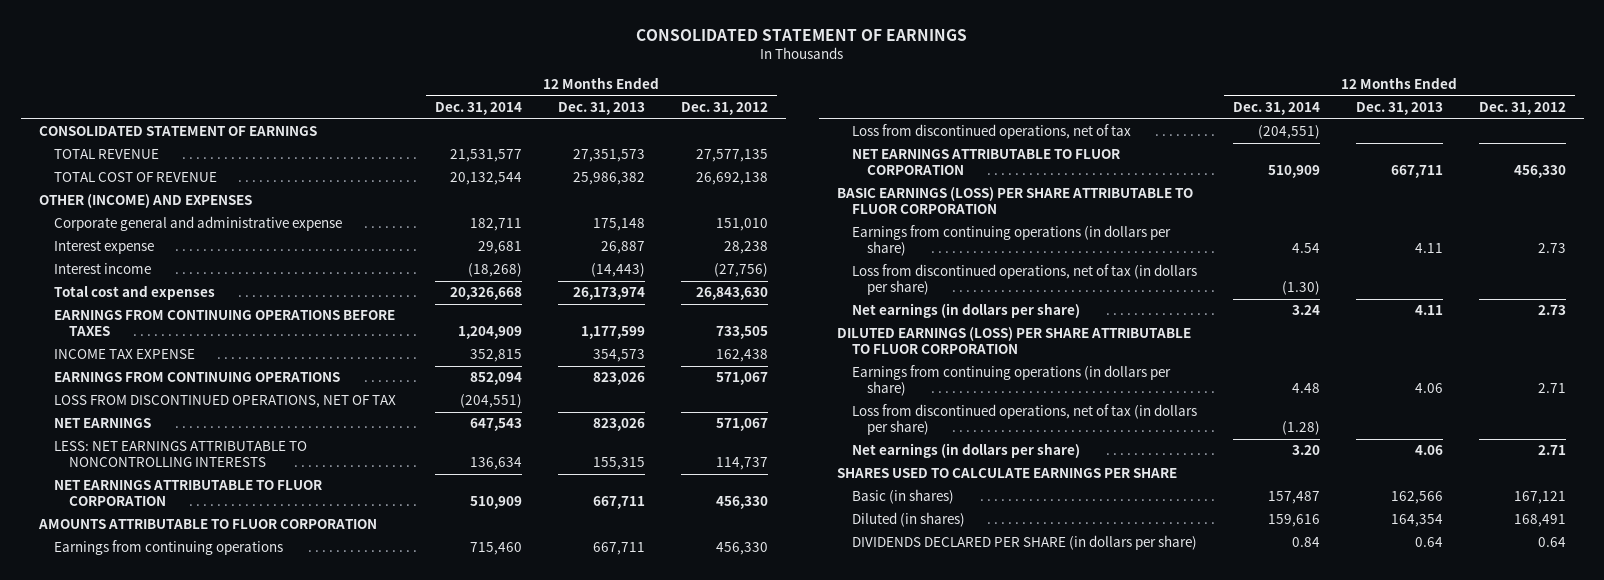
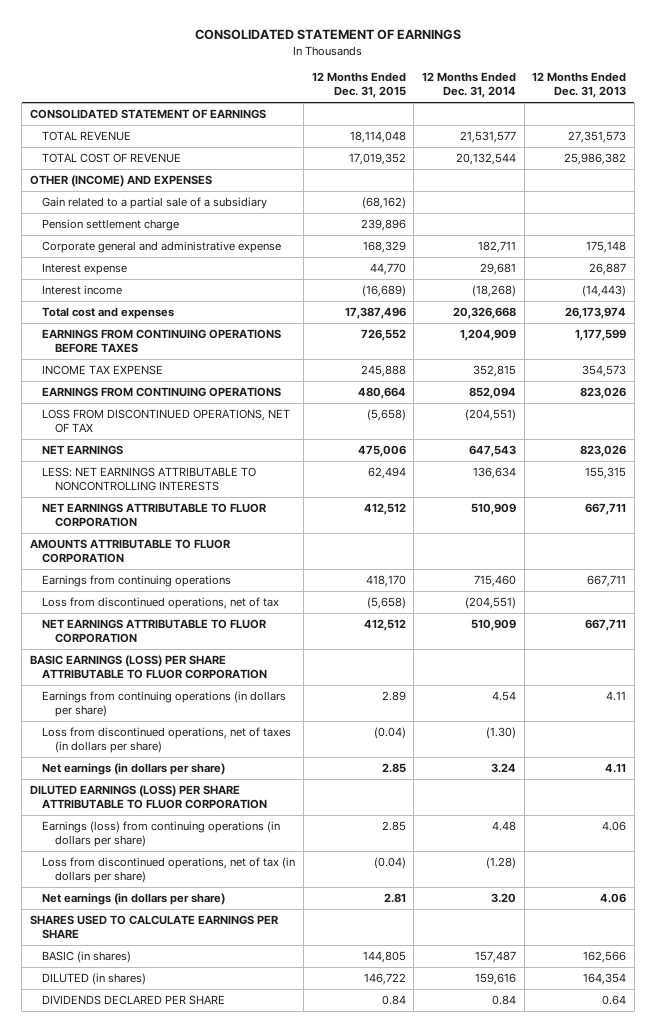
- | 12 Months Ended Dec. 31, 2014 | 12 Months Ended Dec. 31, 2013 | 12 Months Ended Dec. 31, 2012
+ | 12 Months Ended Dec. 31, 2015 | 12 Months Ended Dec. 31, 2014 | 12 Months Ended Dec. 31, 2013
+ Gain related to a partial sale of a subsidiary | (68,162) | |
+ Pension settlement charge | 239,896 | |
- Loss from discontinued operations, net of tax (in dollars per share) | (1.30) | |
+ Loss from discontinued operations, net of taxes (in dollars per share) | (0.04) | (1.30) |
- Earnings from continuing operations (in dollars per share) | 4.48 | 4.06 | 2.71
+ Earnings (loss) from continuing operations (in dollars per share) | 2.85 | 4.48 | 4.06
- Basic (in shares) | 157,487 | 162,566 | 167,121
- Diluted (in shares) | 159,616 | 164,354 | 168,491
- DIVIDENDS DECLARED PER SHARE (in dollars per share) | 0.84 | 0.64 | 0.64
+ BASIC (in shares) | 144,805 | 157,487 | 162,566
+ DILUTED (in shares) | 146,722 | 159,616 | 164,354
+ DIVIDENDS DECLARED PER SHARE | 0.84 | 0.84 | 0.64

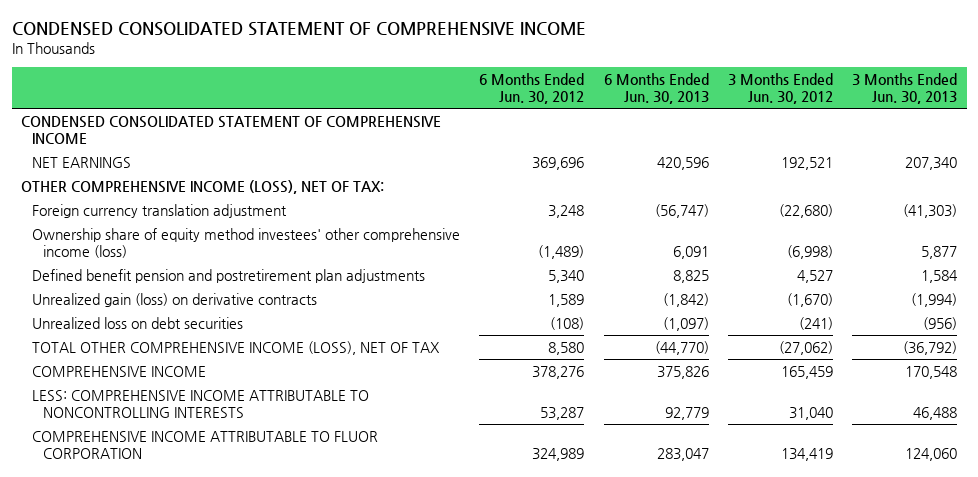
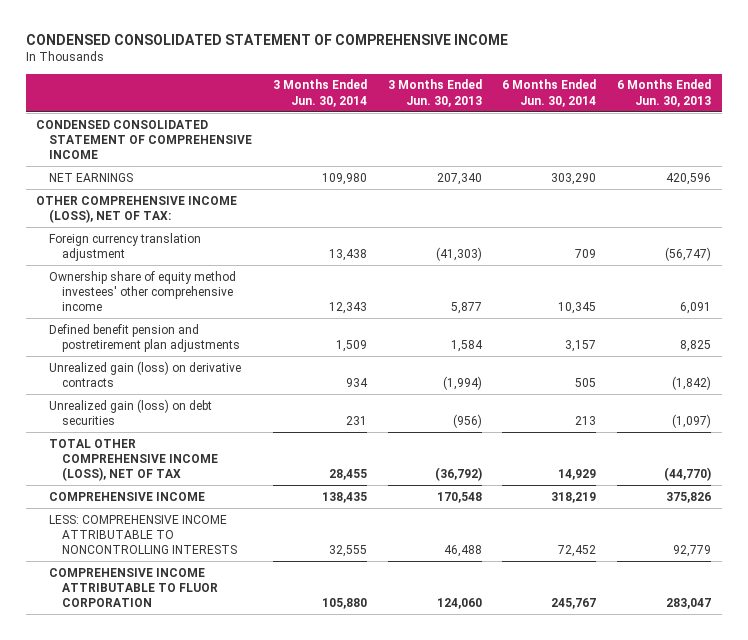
- | 6 Months Ended Jun. 30, 2012 | 6 Months Ended Jun. 30, 2013 | 3 Months Ended Jun. 30, 2012 | 3 Months Ended Jun. 30, 2013
+ | 3 Months Ended Jun. 30, 2014 | 3 Months Ended Jun. 30, 2013 | 6 Months Ended Jun. 30, 2014 | 6 Months Ended Jun. 30, 2013
- Ownership share of equity method investees' other comprehensive income (loss) | (1,489) | 6,091 | (6,998) | 5,877
+ Ownership share of equity method investees' other comprehensive income | 12,343 | 5,877 | 10,345 | 6,091
- Unrealized loss on debt securities | (108) | (1,097) | (241) | (956)
+ Unrealized gain (loss) on debt securities | 231 | (956) | 213 | (1,097)

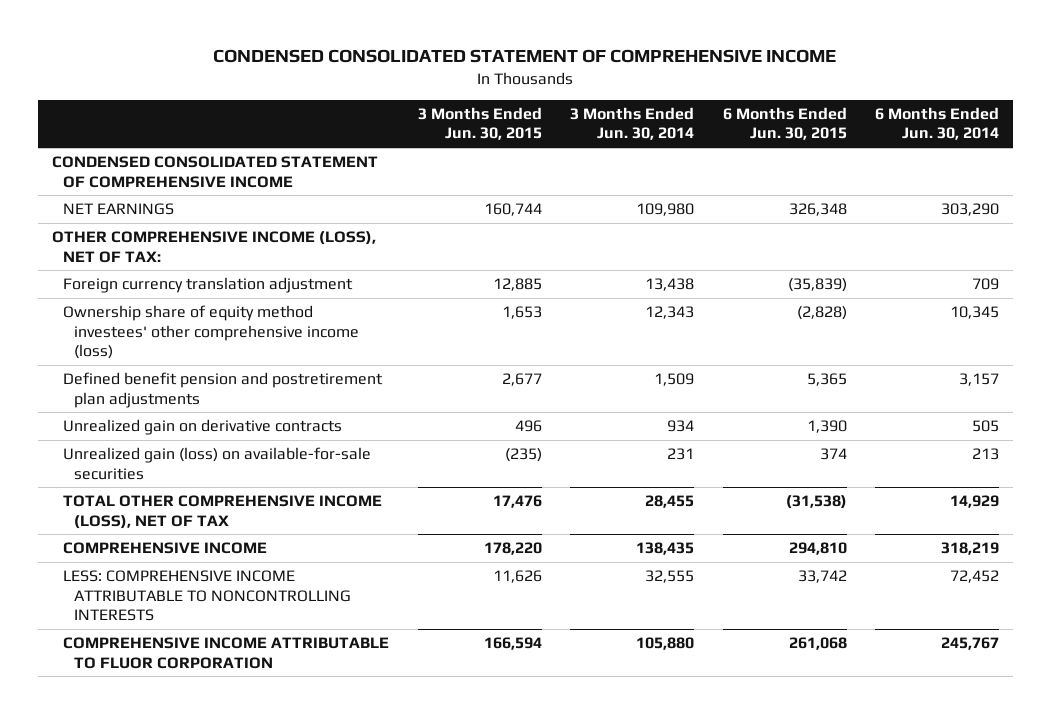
- | 3 Months Ended Jun. 30, 2014 | 3 Months Ended Jun. 30, 2013 | 6 Months Ended Jun. 30, 2014 | 6 Months Ended Jun. 30, 2013
+ | 3 Months Ended Jun. 30, 2015 | 3 Months Ended Jun. 30, 2014 | 6 Months Ended Jun. 30, 2015 | 6 Months Ended Jun. 30, 2014
- Ownership share of equity method investees' other comprehensive income | 12,343 | 5,877 | 10,345 | 6,091
+ Ownership share of equity method investees' other comprehensive income (loss) | 1,653 | 12,343 | (2,828) | 10,345
- Unrealized gain (loss) on derivative contracts | 934 | (1,994) | 505 | (1,842)
- Unrealized gain (loss) on debt securities | 231 | (956) | 213 | (1,097)
+ Unrealized gain on derivative contracts | 496 | 934 | 1,390 | 505
+ Unrealized gain (loss) on available-for-sale securities | (235) | 231 | 374 | 213

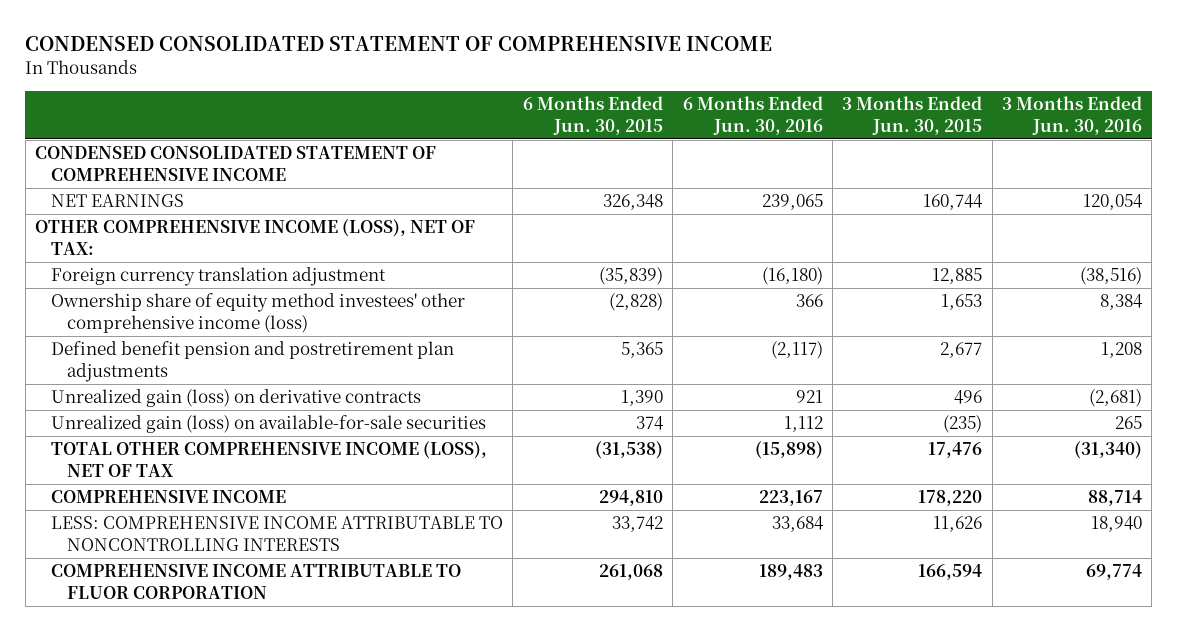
- | 3 Months Ended Jun. 30, 2015 | 3 Months Ended Jun. 30, 2014 | 6 Months Ended Jun. 30, 2015 | 6 Months Ended Jun. 30, 2014
+ | 6 Months Ended Jun. 30, 2015 | 6 Months Ended Jun. 30, 2016 | 3 Months Ended Jun. 30, 2015 | 3 Months Ended Jun. 30, 2016
- Unrealized gain on derivative contracts | 496 | 934 | 1,390 | 505
+ Unrealized gain (loss) on derivative contracts | 1,390 | 921 | 496 | (2,681)

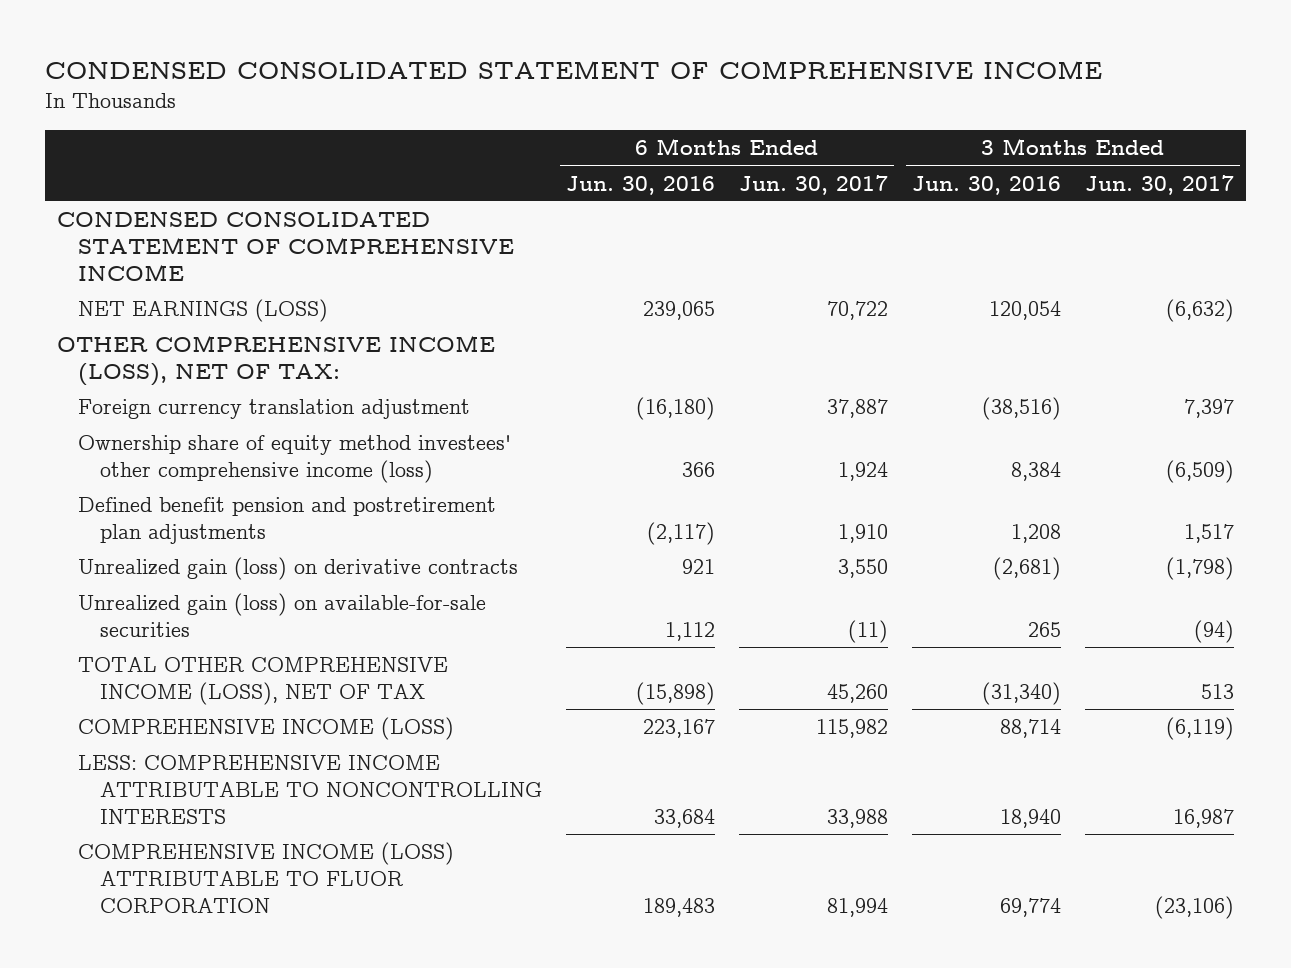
- | 6 Months Ended Jun. 30, 2015 | 6 Months Ended Jun. 30, 2016 | 3 Months Ended Jun. 30, 2015 | 3 Months Ended Jun. 30, 2016
+ | 6 Months Ended Jun. 30, 2016 | 6 Months Ended Jun. 30, 2017 | 3 Months Ended Jun. 30, 2016 | 3 Months Ended Jun. 30, 2017
- NET EARNINGS | 326,348 | 239,065 | 160,744 | 120,054
+ NET EARNINGS (LOSS) | 239,065 | 70,722 | 120,054 | (6,632)
- COMPREHENSIVE INCOME | 294,810 | 223,167 | 178,220 | 88,714
+ COMPREHENSIVE INCOME (LOSS) | 223,167 | 115,982 | 88,714 | (6,119)
- COMPREHENSIVE INCOME ATTRIBUTABLE TO FLUOR CORPORATION | 261,068 | 189,483 | 166,594 | 69,774
+ COMPREHENSIVE INCOME (LOSS) ATTRIBUTABLE TO FLUOR CORPORATION | 189,483 | 81,994 | 69,774 | (23,106)

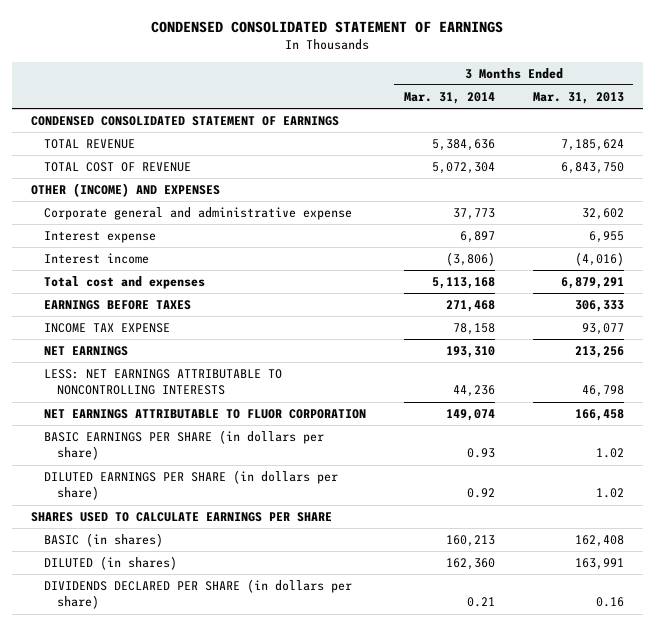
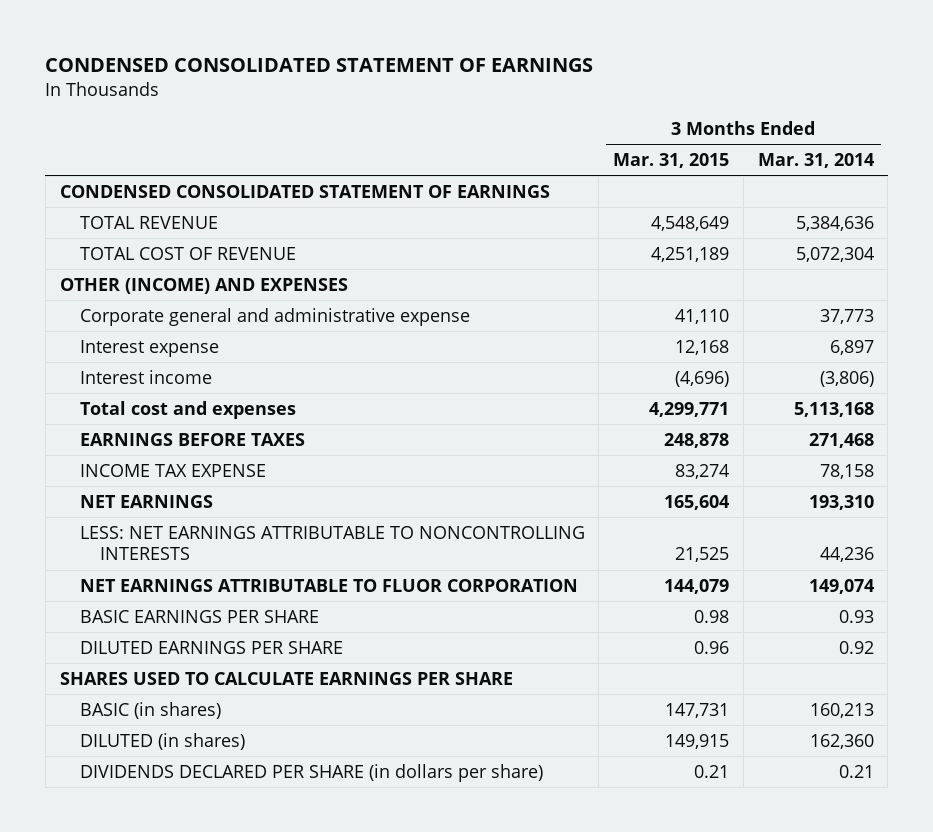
- | 3 Months Ended Mar. 31, 2014 | 3 Months Ended Mar. 31, 2013
+ | 3 Months Ended Mar. 31, 2015 | 3 Months Ended Mar. 31, 2014
- BASIC EARNINGS PER SHARE (in dollars per share) | 0.93 | 1.02
- DILUTED EARNINGS PER SHARE (in dollars per share) | 0.92 | 1.02
+ BASIC EARNINGS PER SHARE | 0.98 | 0.93
+ DILUTED EARNINGS PER SHARE | 0.96 | 0.92

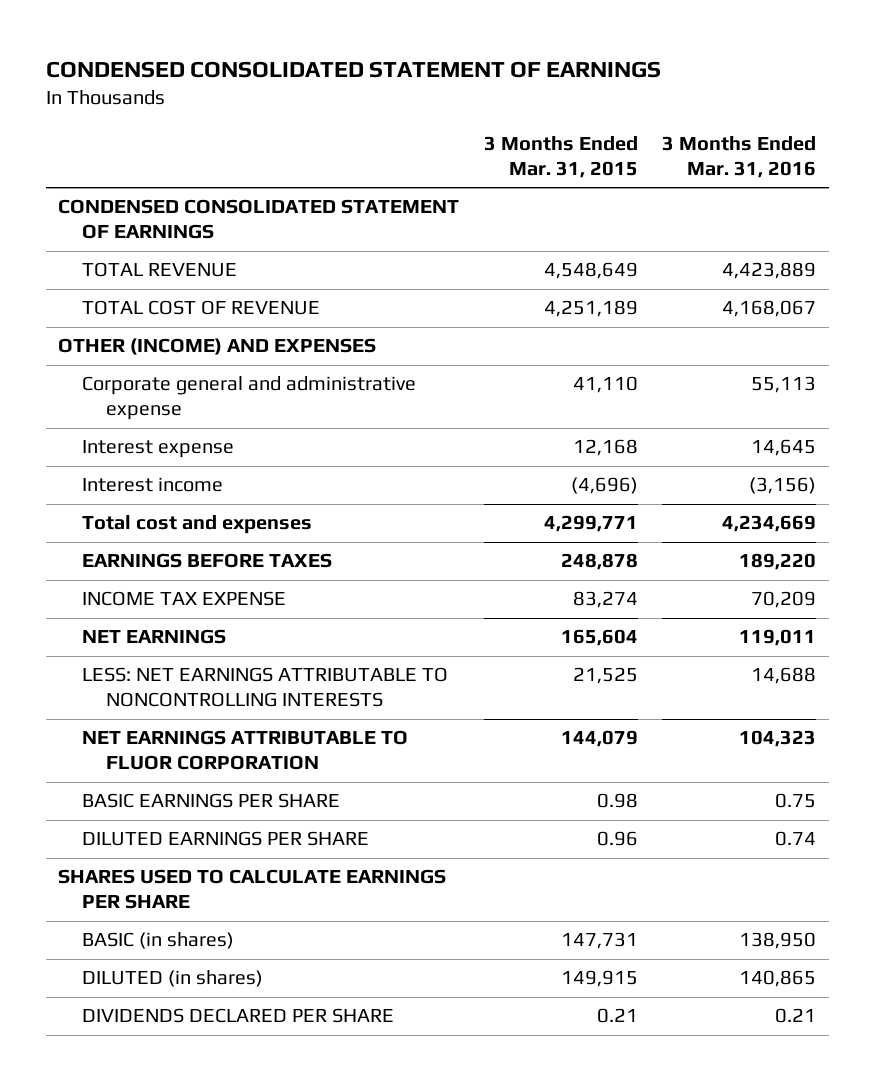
- | 3 Months Ended Mar. 31, 2015 | 3 Months Ended Mar. 31, 2014
+ | 3 Months Ended Mar. 31, 2015 | 3 Months Ended Mar. 31, 2016
- DIVIDENDS DECLARED PER SHARE (in dollars per share) | 0.21 | 0.21
+ DIVIDENDS DECLARED PER SHARE | 0.21 | 0.21

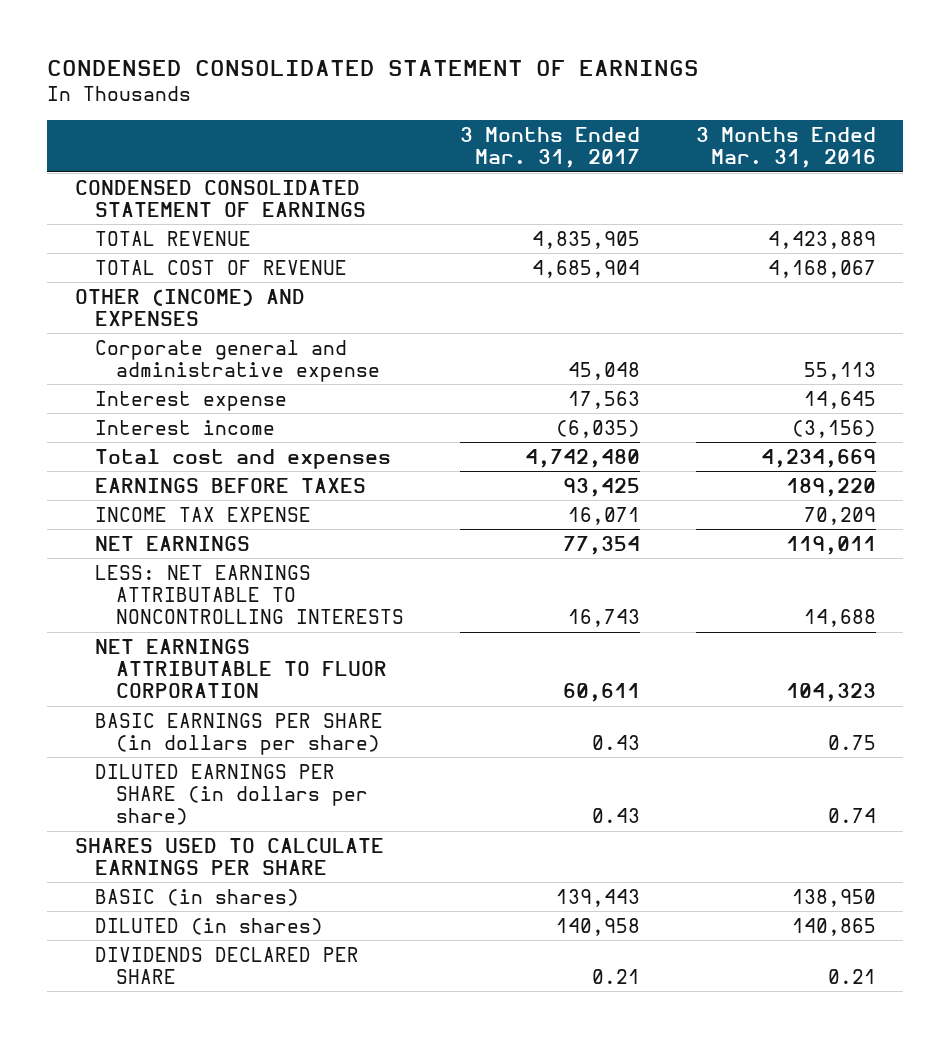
- | 3 Months Ended Mar. 31, 2015 | 3 Months Ended Mar. 31, 2016
+ | 3 Months Ended Mar. 31, 2017 | 3 Months Ended Mar. 31, 2016
- BASIC EARNINGS PER SHARE | 0.98 | 0.75
- DILUTED EARNINGS PER SHARE | 0.96 | 0.74
+ BASIC EARNINGS PER SHARE (in dollars per share) | 0.43 | 0.75
+ DILUTED EARNINGS PER SHARE (in dollars per share) | 0.43 | 0.74

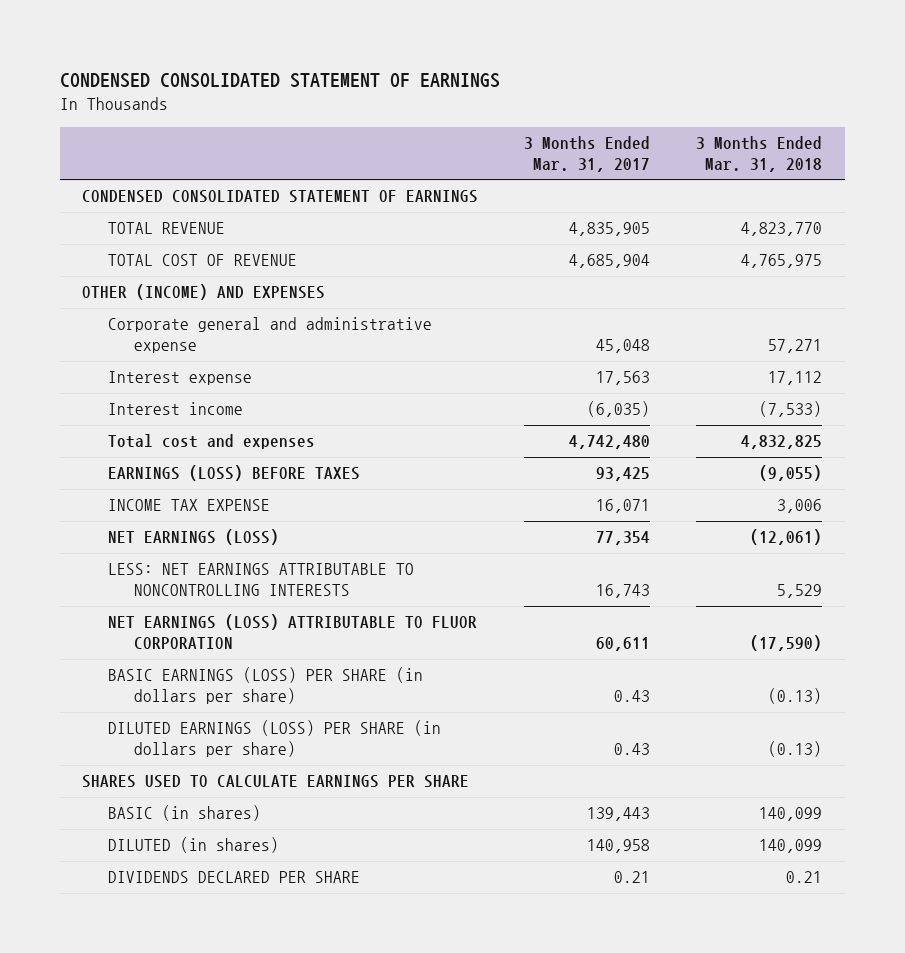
- | 3 Months Ended Mar. 31, 2017 | 3 Months Ended Mar. 31, 2016
+ | 3 Months Ended Mar. 31, 2017 | 3 Months Ended Mar. 31, 2018
- EARNINGS BEFORE TAXES | 93,425 | 189,220
+ EARNINGS (LOSS) BEFORE TAXES | 93,425 | (9,055)
- NET EARNINGS | 77,354 | 119,011
+ NET EARNINGS (LOSS) | 77,354 | (12,061)
- NET EARNINGS ATTRIBUTABLE TO FLUOR CORPORATION | 60,611 | 104,323
- BASIC EARNINGS PER SHARE (in dollars per share) | 0.43 | 0.75
- DILUTED EARNINGS PER SHARE (in dollars per share) | 0.43 | 0.74
+ NET EARNINGS (LOSS) ATTRIBUTABLE TO FLUOR CORPORATION | 60,611 | (17,590)
+ BASIC EARNINGS (LOSS) PER SHARE (in dollars per share) | 0.43 | (0.13)
+ DILUTED EARNINGS (LOSS) PER SHARE (in dollars per share) | 0.43 | (0.13)

